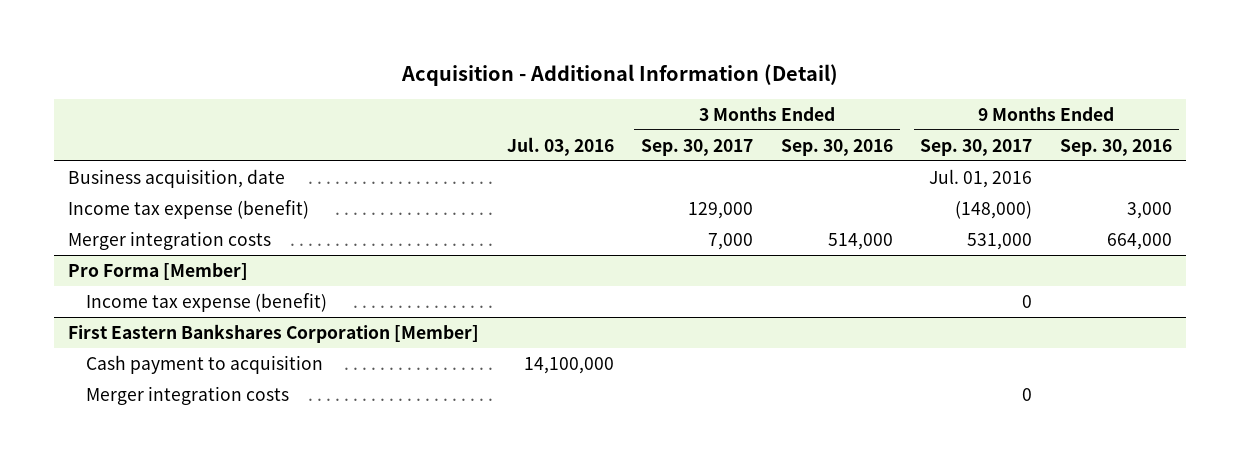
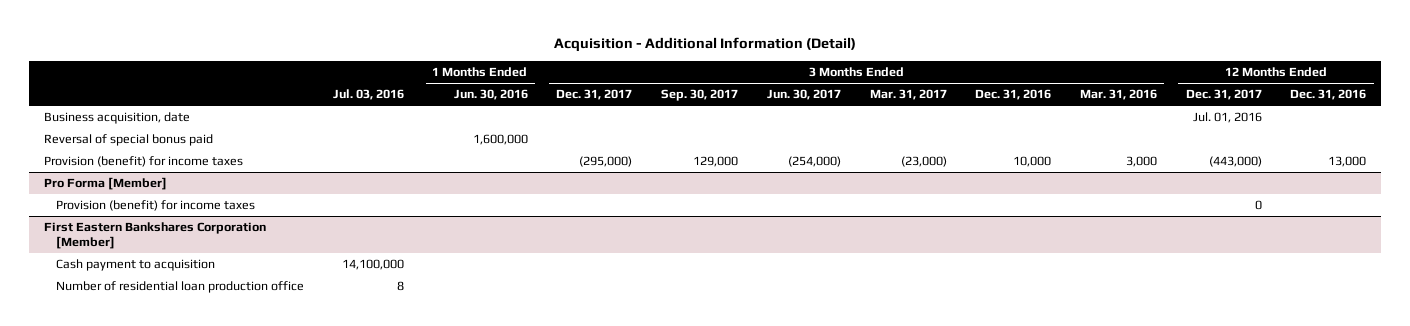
- | Jul. 03, 2016 | 3 Months Ended Sep. 30, 2017 | 3 Months Ended Sep. 30, 2016 | 9 Months Ended Sep. 30, 2017 | 9 Months Ended Sep. 30, 2016
+ | Jul. 03, 2016 | 1 Months Ended Jun. 30, 2016 | 3 Months Ended Dec. 31, 2017 | 3 Months Ended Sep. 30, 2017 | 3 Months Ended Jun. 30, 2017 | 3 Months Ended Mar. 31, 2017 | 3 Months Ended Dec. 31, 2016 | 3 Months Ended Mar. 31, 2016 | 12 Months Ended Dec. 31, 2017 | 12 Months Ended Dec. 31, 2016
- Income tax expense (benefit) | | 129,000 | | (148,000) | 3,000
- Merger integration costs | | 7,000 | 514,000 | 531,000 | 664,000
+ Reversal of special bonus paid | | 1,600,000 | | | | | | | |
+ Provision (benefit) for income taxes | | | (295,000) | 129,000 | (254,000) | (23,000) | 10,000 | 3,000 | (443,000) | 13,000
@ Pro Forma [Member]
- Income tax expense (benefit) | | | | 0 |
+ Provision (benefit) for income taxes | | | | | | | | | 0 |
@ First Eastern Bankshares Corporation [Member]
- Merger integration costs | | | | 0 |
+ Number of residential loan production office | 8 | | | | | | | | |

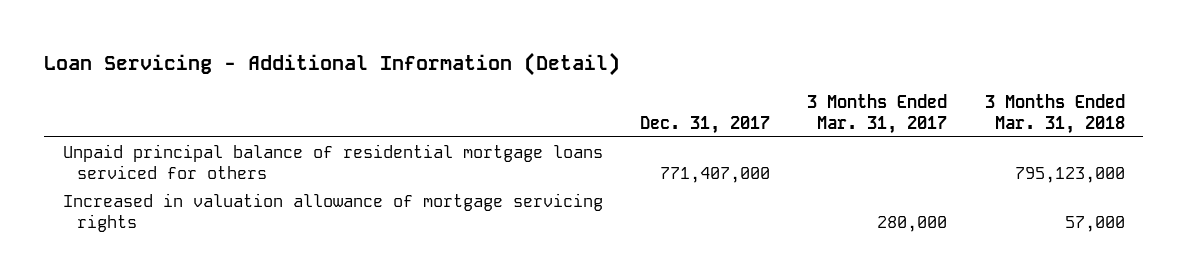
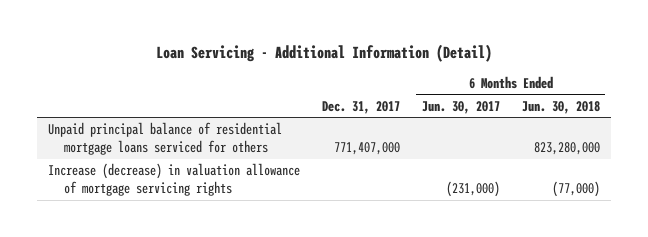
- | Dec. 31, 2017 | 3 Months Ended Mar. 31, 2017 | 3 Months Ended Mar. 31, 2018
+ | Dec. 31, 2017 | 6 Months Ended Jun. 30, 2017 | 6 Months Ended Jun. 30, 2018
- Increased in valuation allowance of mortgage servicing rights | | 280,000 | 57,000
+ Increase (decrease) in valuation allowance of mortgage servicing rights | | (231,000) | (77,000)

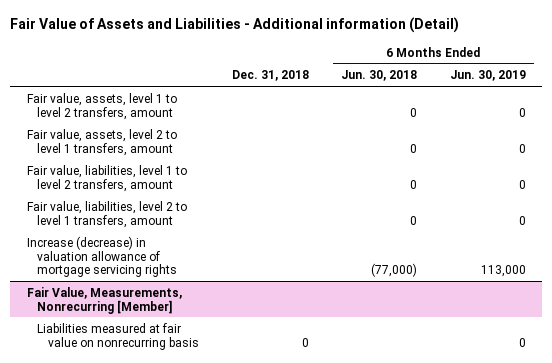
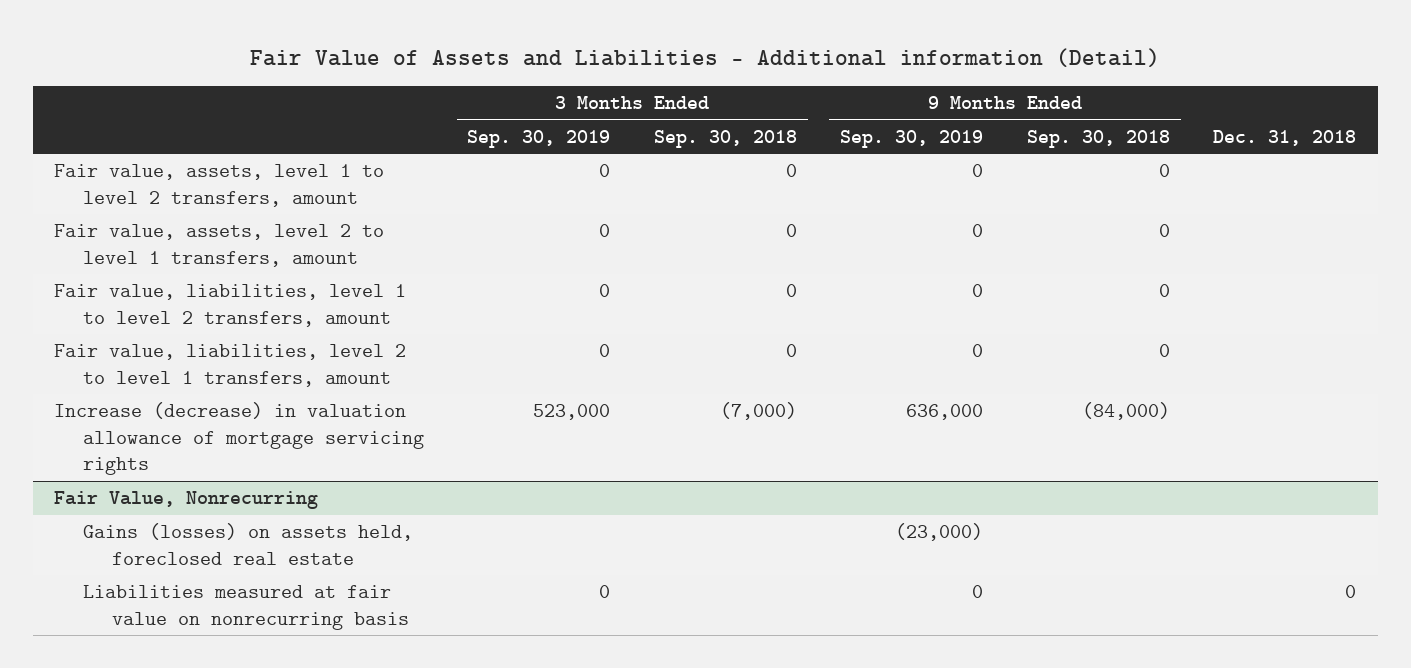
- | Dec. 31, 2018 | 6 Months Ended Jun. 30, 2018 | 6 Months Ended Jun. 30, 2019
+ | 3 Months Ended Sep. 30, 2019 | 3 Months Ended Sep. 30, 2018 | 9 Months Ended Sep. 30, 2019 | 9 Months Ended Sep. 30, 2018 | Dec. 31, 2018
- Fair Value, Measurements, Nonrecurring [Member]
+ Fair Value, Nonrecurring
+ Gains (losses) on assets held, foreclosed real estate | | | (23,000) | |

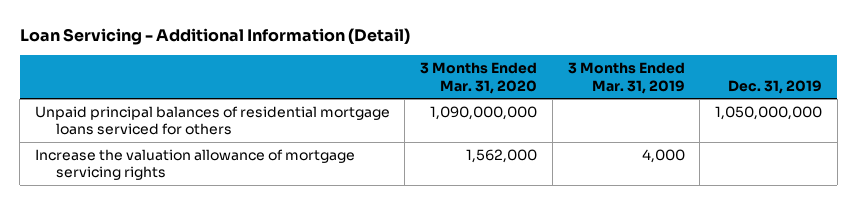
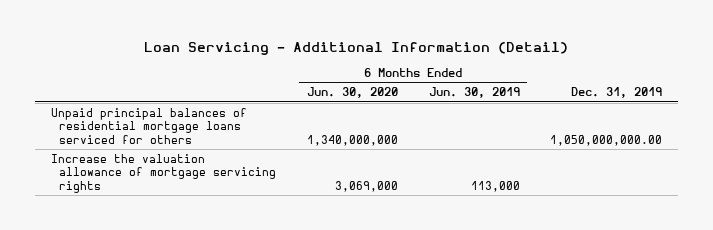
- | 3 Months Ended Mar. 31, 2020 | 3 Months Ended Mar. 31, 2019 | Dec. 31, 2019
+ | 6 Months Ended Jun. 30, 2020 | 6 Months Ended Jun. 30, 2019 | Dec. 31, 2019
- Unpaid principal balances of residential mortgage loans serviced for others | 1,090,000,000 | | 1,050,000,000
+ Unpaid principal balances of residential mortgage loans serviced for others | 1,340,000,000 | | 1,050,000,000.00

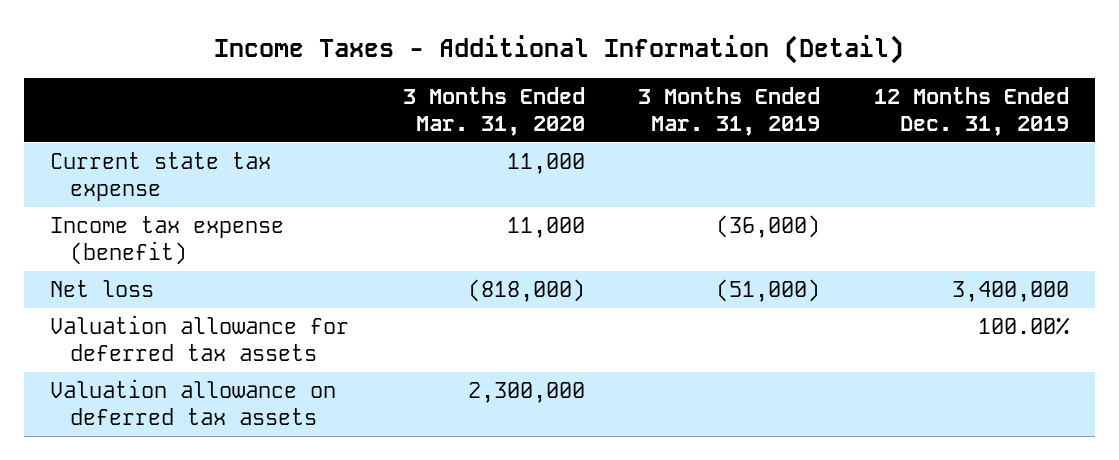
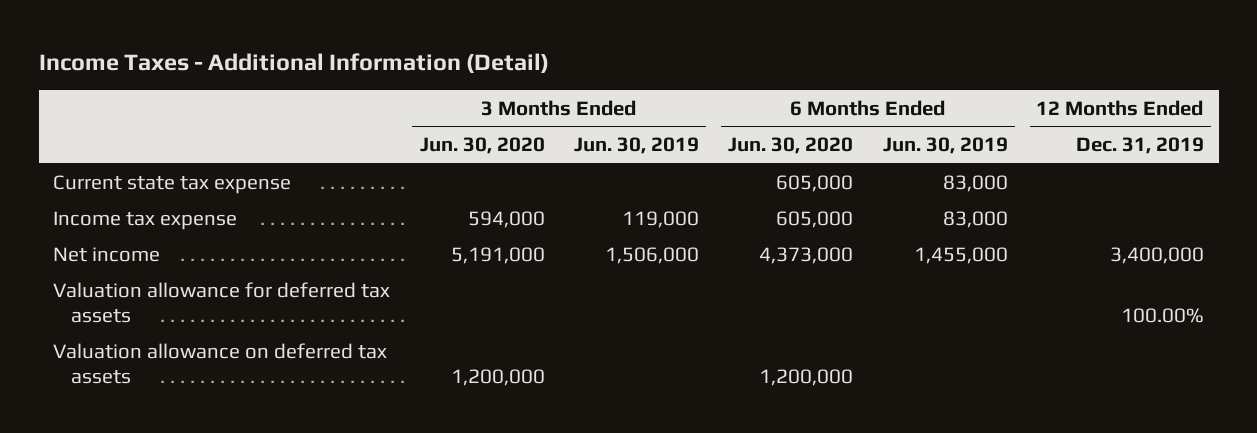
- | 3 Months Ended Mar. 31, 2020 | 3 Months Ended Mar. 31, 2019 | 12 Months Ended Dec. 31, 2019
+ | 3 Months Ended Jun. 30, 2020 | 3 Months Ended Jun. 30, 2019 | 6 Months Ended Jun. 30, 2020 | 6 Months Ended Jun. 30, 2019 | 12 Months Ended Dec. 31, 2019
- Income tax expense (benefit) | 11,000 | (36,000) |
- Net loss | (818,000) | (51,000) | 3,400,000
+ Income tax expense | 594,000 | 119,000 | 605,000 | 83,000 |
+ Net income | 5,191,000 | 1,506,000 | 4,373,000 | 1,455,000 | 3,400,000

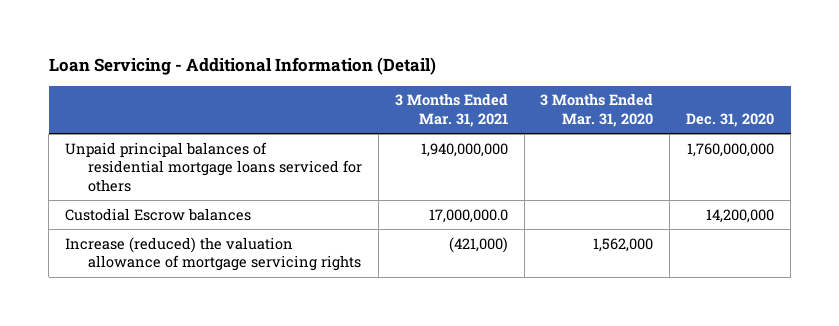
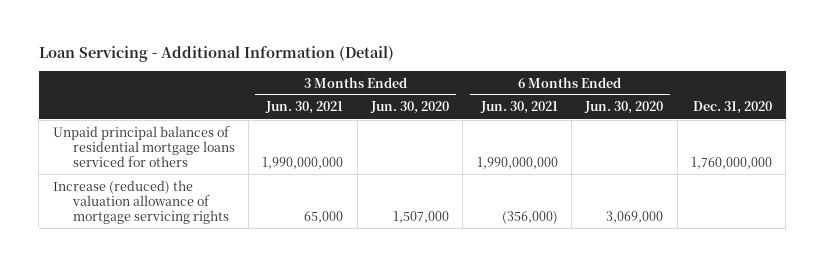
- | 3 Months Ended Mar. 31, 2021 | 3 Months Ended Mar. 31, 2020 | Dec. 31, 2020
+ | 3 Months Ended Jun. 30, 2021 | 3 Months Ended Jun. 30, 2020 | 6 Months Ended Jun. 30, 2021 | 6 Months Ended Jun. 30, 2020 | Dec. 31, 2020
- Custodial Escrow balances | 17,000,000.0 | | 14,200,000

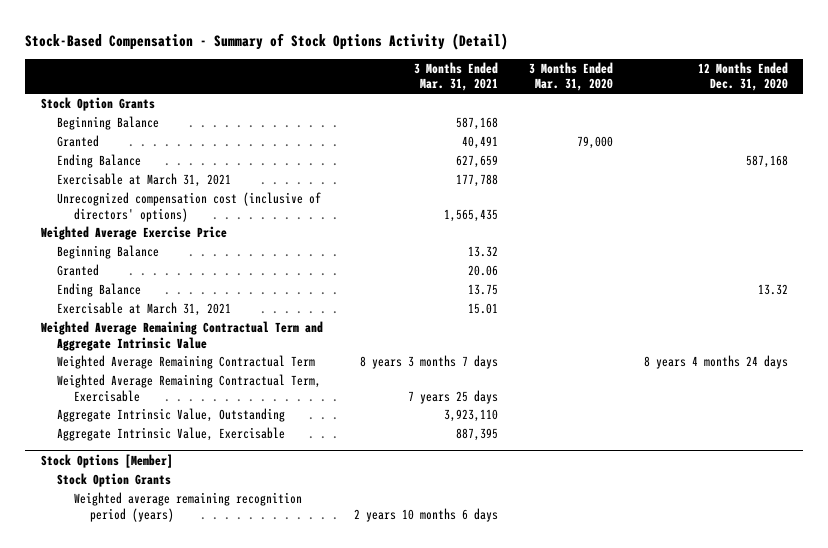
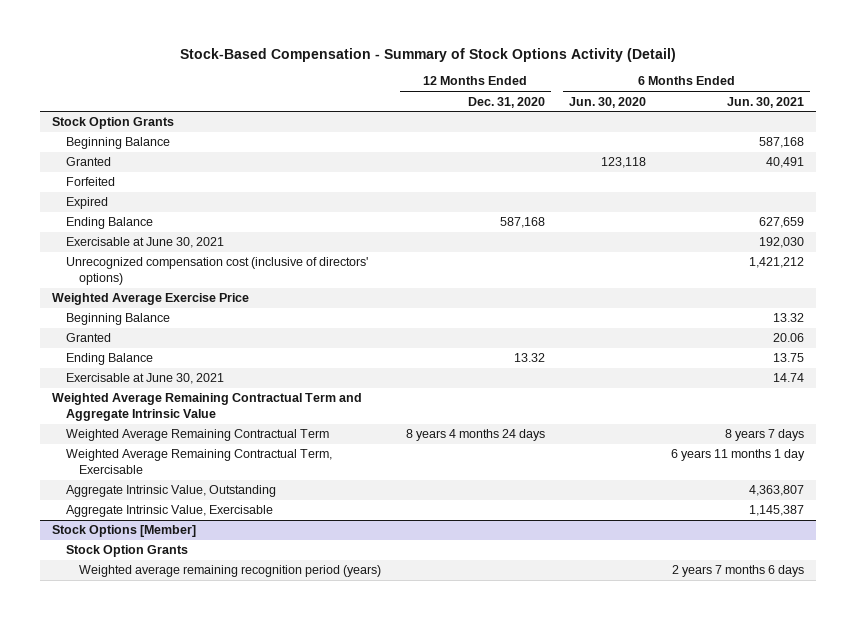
- | 3 Months Ended Mar. 31, 2021 | 3 Months Ended Mar. 31, 2020 | 12 Months Ended Dec. 31, 2020
+ | 12 Months Ended Dec. 31, 2020 | 6 Months Ended Jun. 30, 2020 | 6 Months Ended Jun. 30, 2021
+ Forfeited
+ Expired
- Exercisable at March 31, 2021 | 177,788 | |
+ Exercisable at June 30, 2021 | | | 192,030
- Exercisable at March 31, 2021 | 15.01 | |
+ Exercisable at June 30, 2021 | | | 14.74

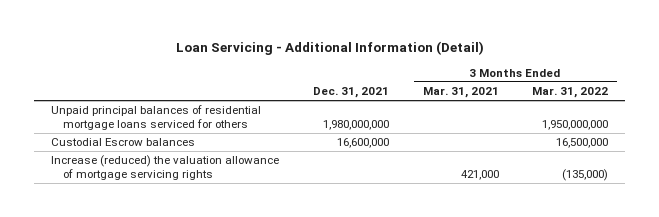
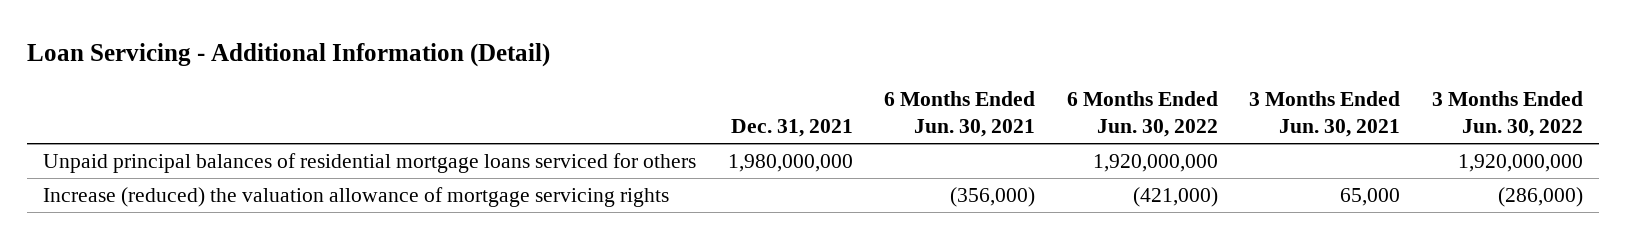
- | Dec. 31, 2021 | 3 Months Ended Mar. 31, 2021 | 3 Months Ended Mar. 31, 2022
+ | Dec. 31, 2021 | 6 Months Ended Jun. 30, 2021 | 6 Months Ended Jun. 30, 2022 | 3 Months Ended Jun. 30, 2021 | 3 Months Ended Jun. 30, 2022
- Custodial Escrow balances | 16,600,000 | | 16,500,000

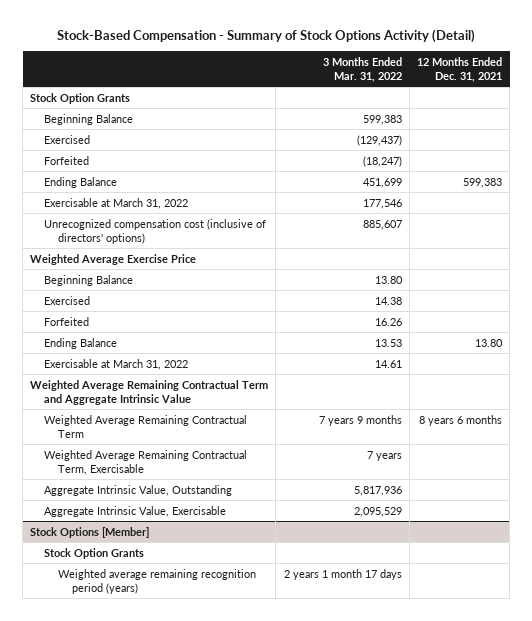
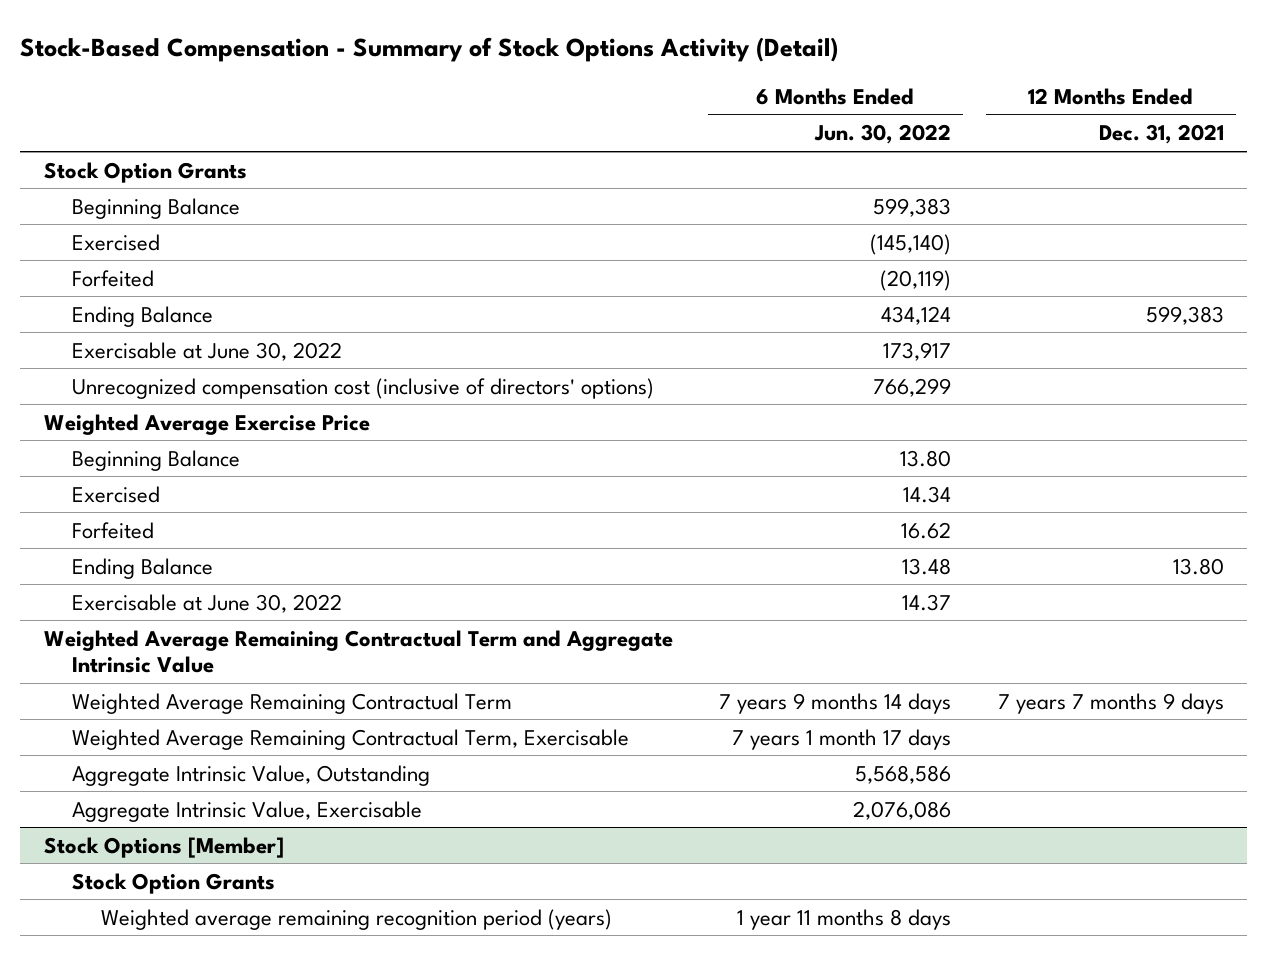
- | 3 Months Ended Mar. 31, 2022 | 12 Months Ended Dec. 31, 2021
+ | 6 Months Ended Jun. 30, 2022 | 12 Months Ended Dec. 31, 2021
- Exercisable at March 31, 2022 | 177,546 |
+ Exercisable at June 30, 2022 | 173,917 |
- Exercisable at March 31, 2022 | 14.61 |
+ Exercisable at June 30, 2022 | 14.37 |
- Weighted Average Remaining Contractual Term | 7 years 9 months | 8 years 6 months
+ Weighted Average Remaining Contractual Term | 7 years 9 months 14 days | 7 years 7 months 9 days

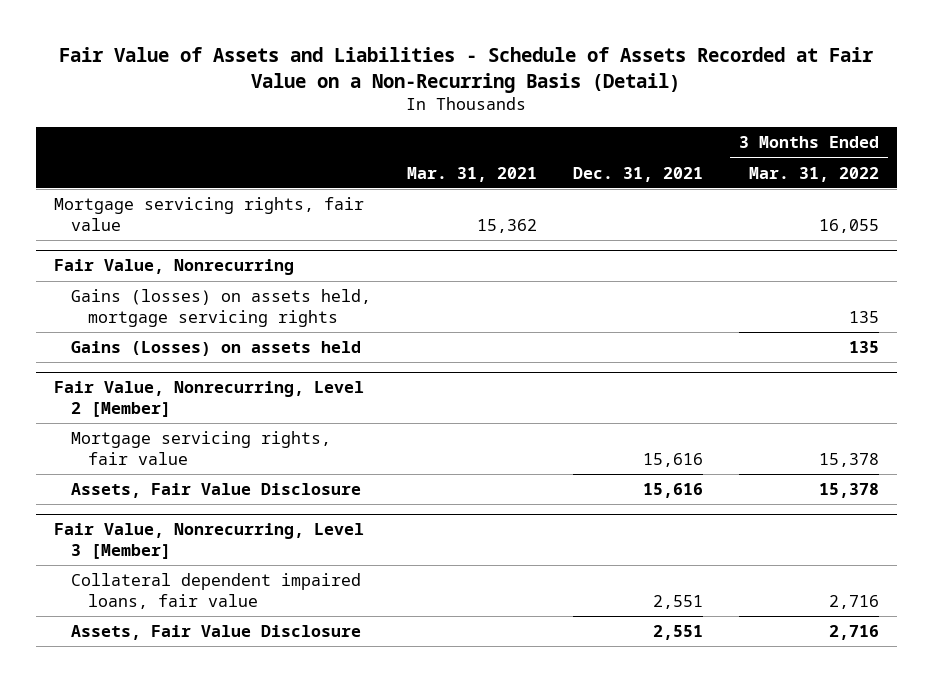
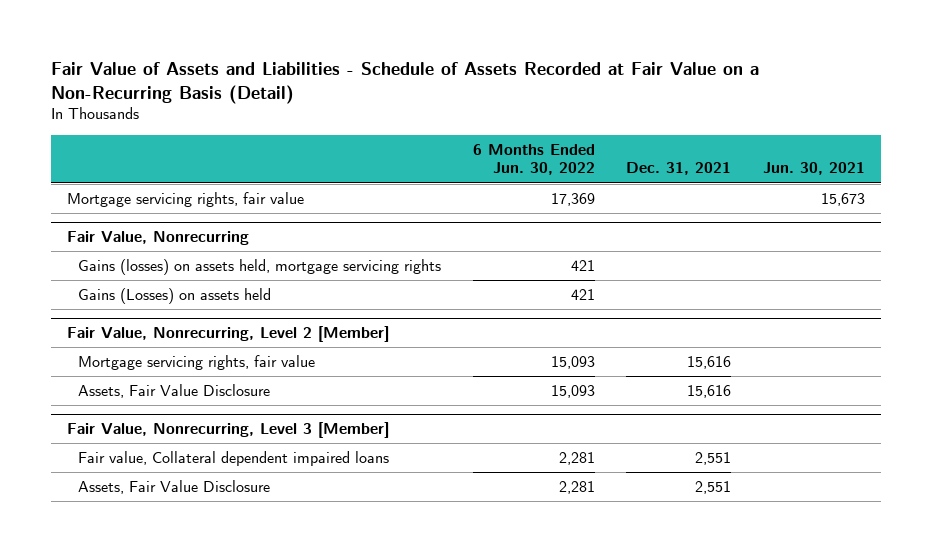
- | Mar. 31, 2021 | Dec. 31, 2021 | 3 Months Ended Mar. 31, 2022
+ | 6 Months Ended Jun. 30, 2022 | Dec. 31, 2021 | Jun. 30, 2021
@ Fair Value, Nonrecurring, Level 3 [Member]
- Collateral dependent impaired loans, fair value | | 2,551 | 2,716
+ Fair value, Collateral dependent impaired loans | 2,281 | 2,551 |

